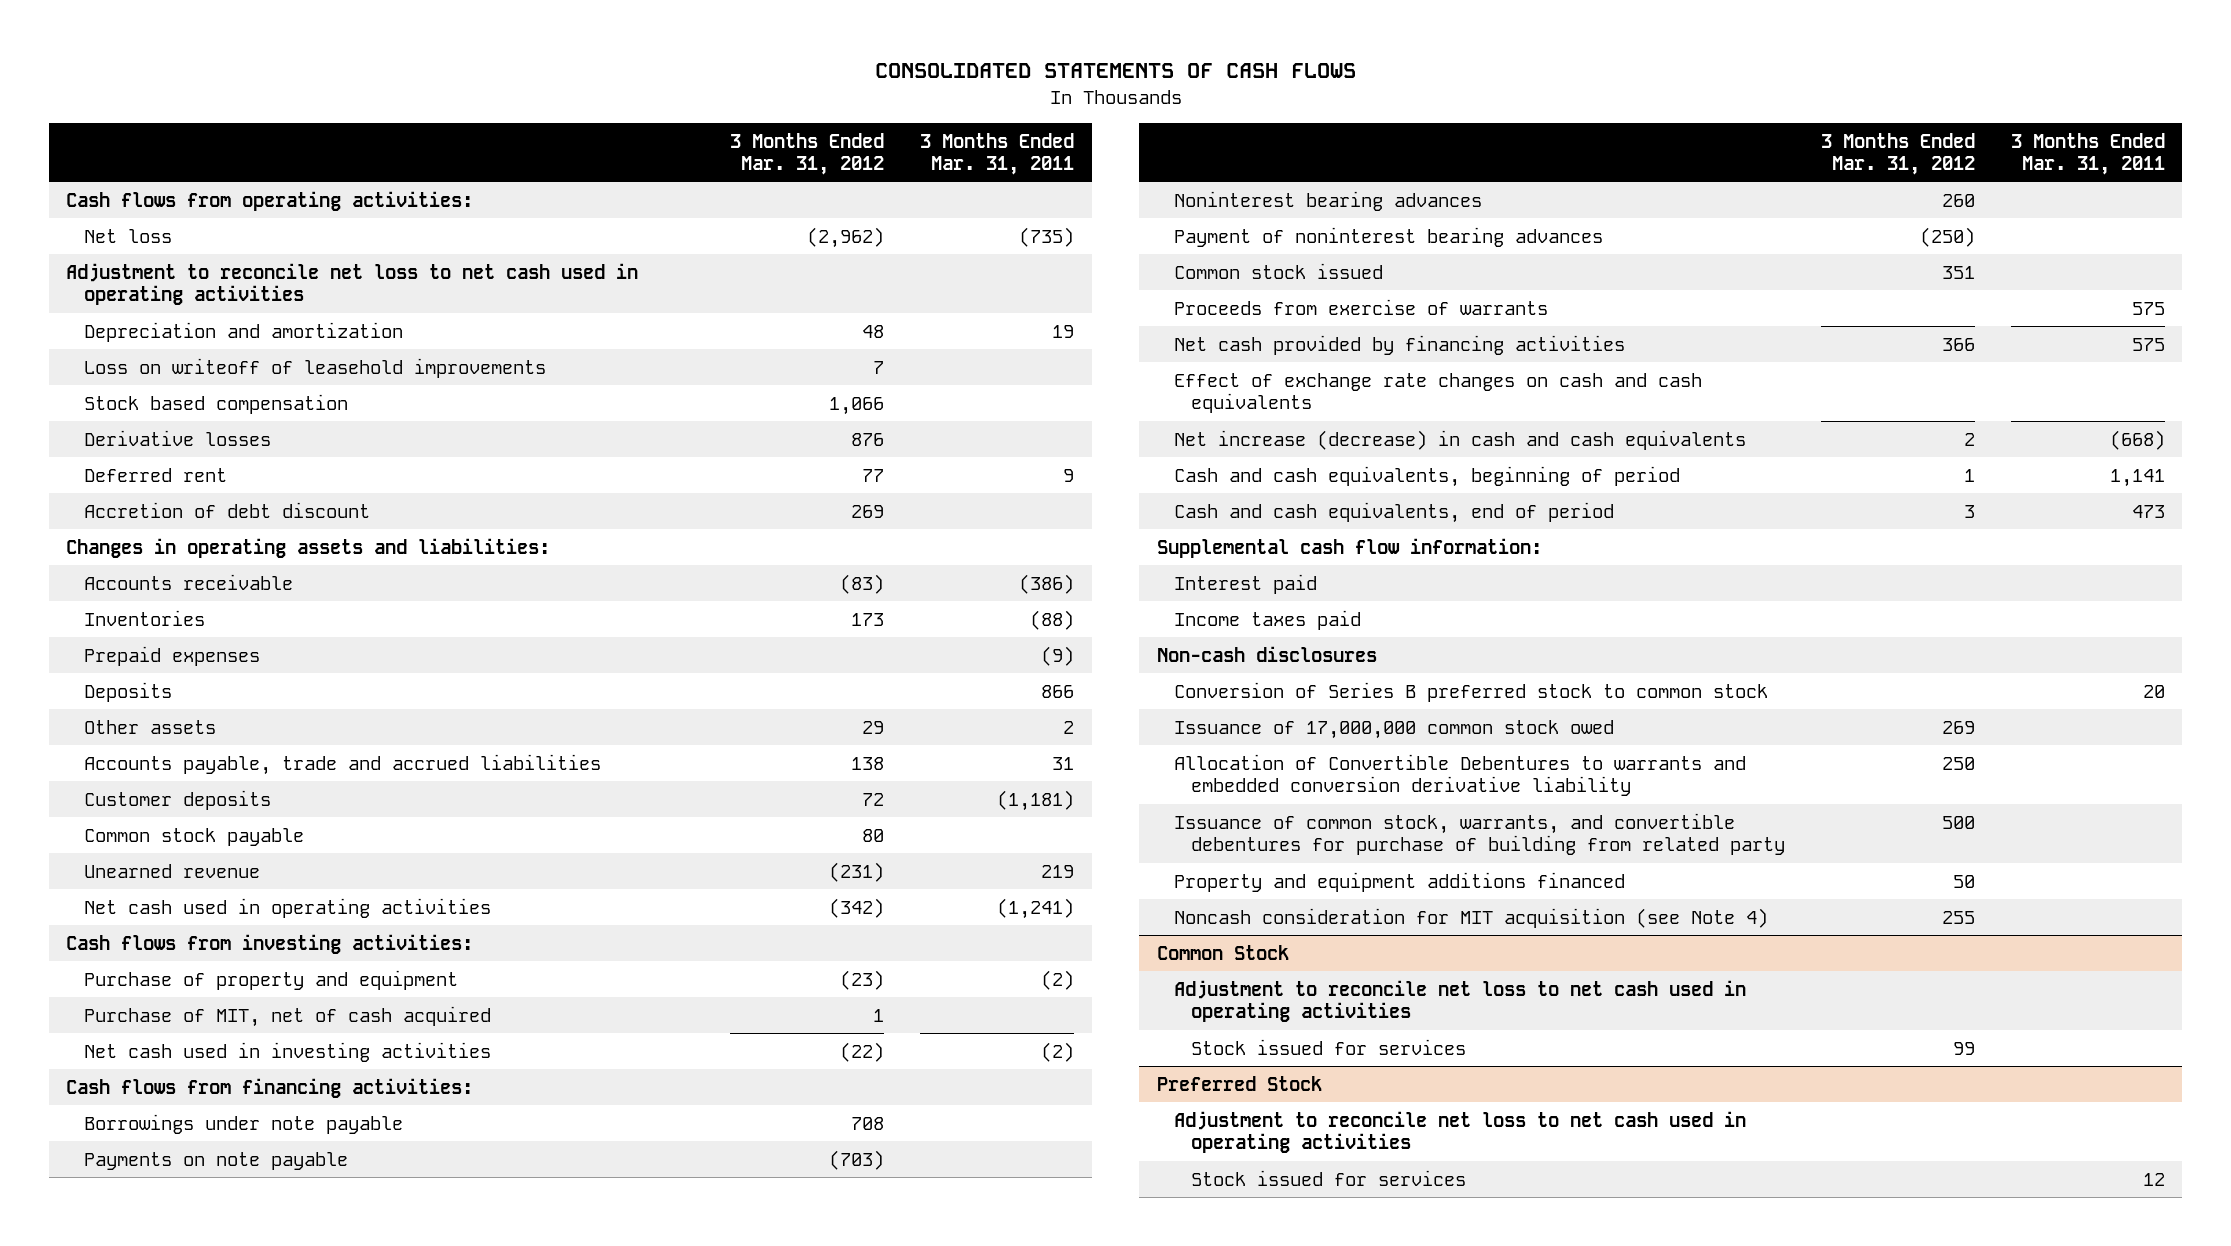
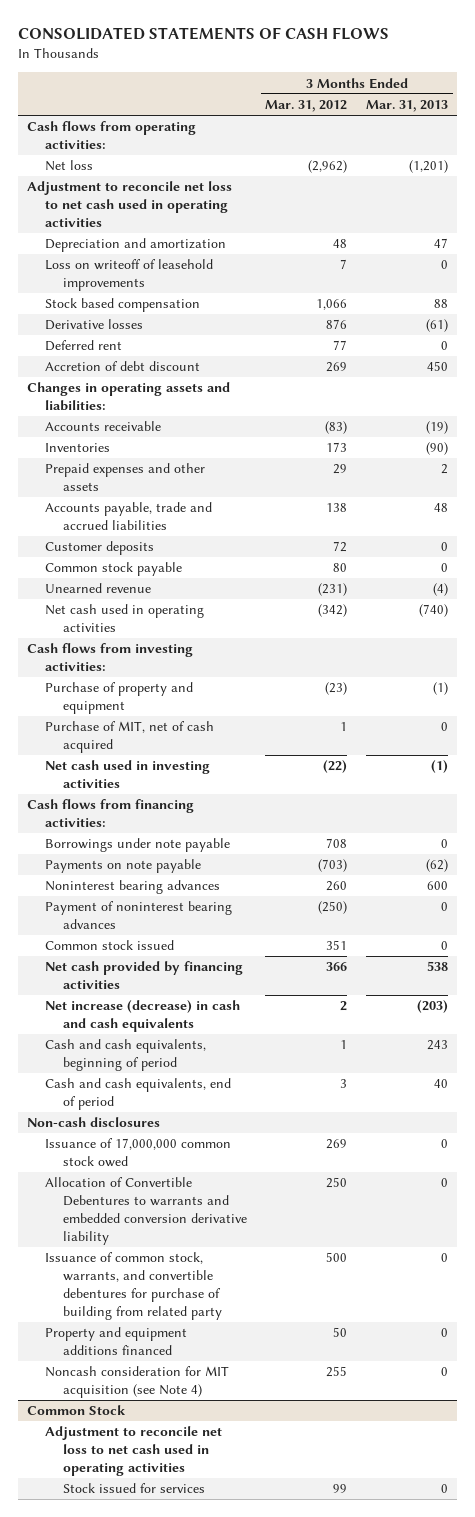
- | 3 Months Ended Mar. 31, 2012 | 3 Months Ended Mar. 31, 2011
+ | 3 Months Ended Mar. 31, 2012 | 3 Months Ended Mar. 31, 2013
- Prepaid expenses | | (9)
- Deposits | | 866
- Other assets | 29 | 2
+ Prepaid expenses and other assets | 29 | 2
- Proceeds from exercise of warrants | | 575
- Effect of exchange rate changes on cash and cash equivalents
- Supplemental cash flow information:
- Interest paid
- Income taxes paid
- Conversion of Series B preferred stock to common stock | | 20
- Preferred Stock
- Adjustment to reconcile net loss to net cash used in operating activities
- Stock issued for services | | 12

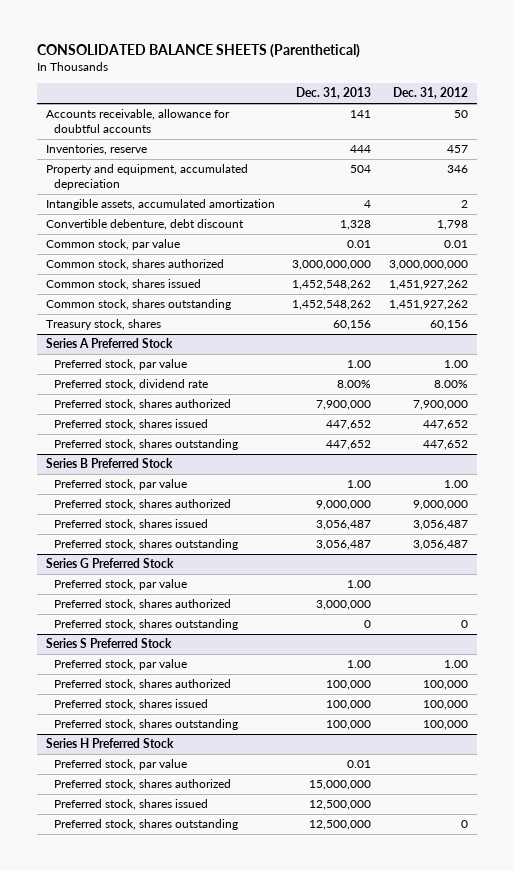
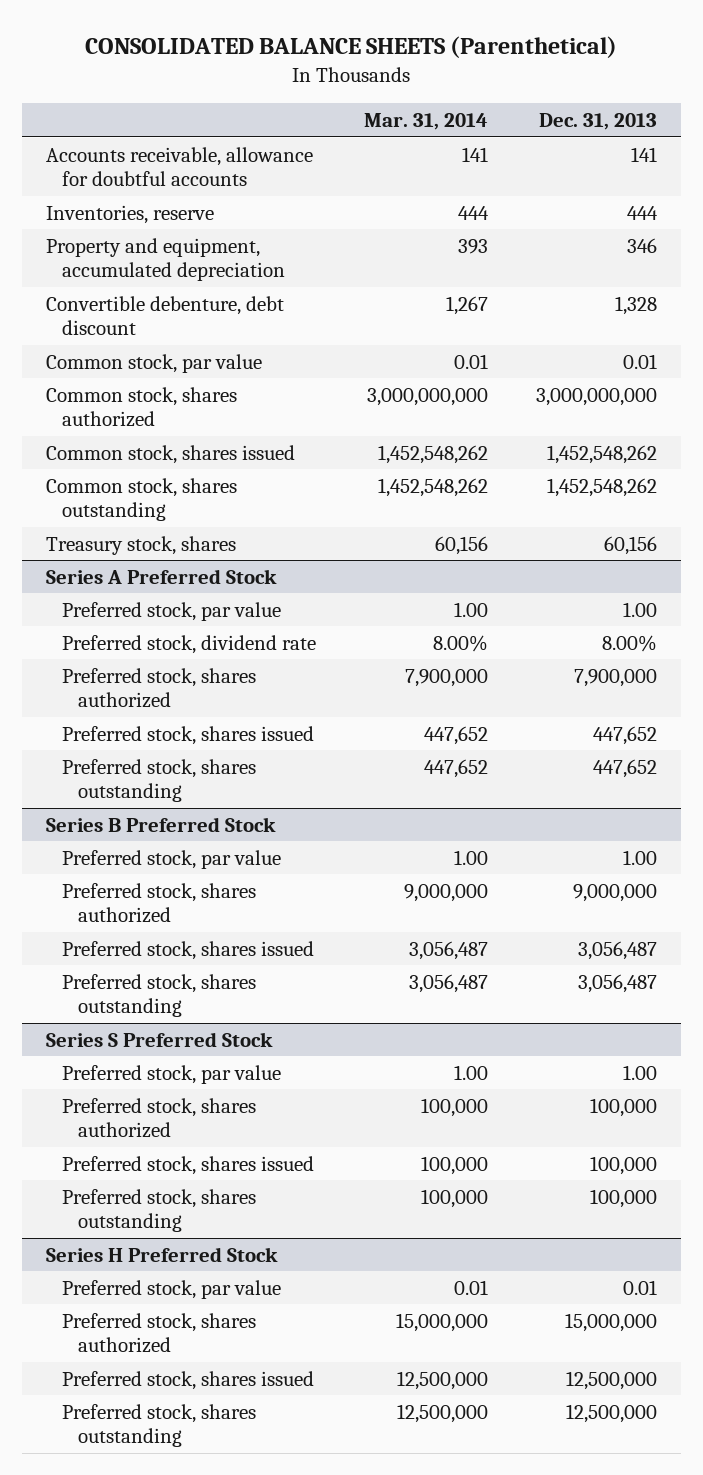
- | Dec. 31, 2013 | Dec. 31, 2012
+ | Mar. 31, 2014 | Dec. 31, 2013
- Property and equipment, accumulated depreciation | 504 | 346
- Intangible assets, accumulated amortization | 4 | 2
+ Property and equipment, accumulated depreciation | 393 | 346
- Series G Preferred Stock
- Preferred stock, par value | 1.00 |
- Preferred stock, shares authorized | 3,000,000 |
- Preferred stock, shares outstanding | 0 | 0

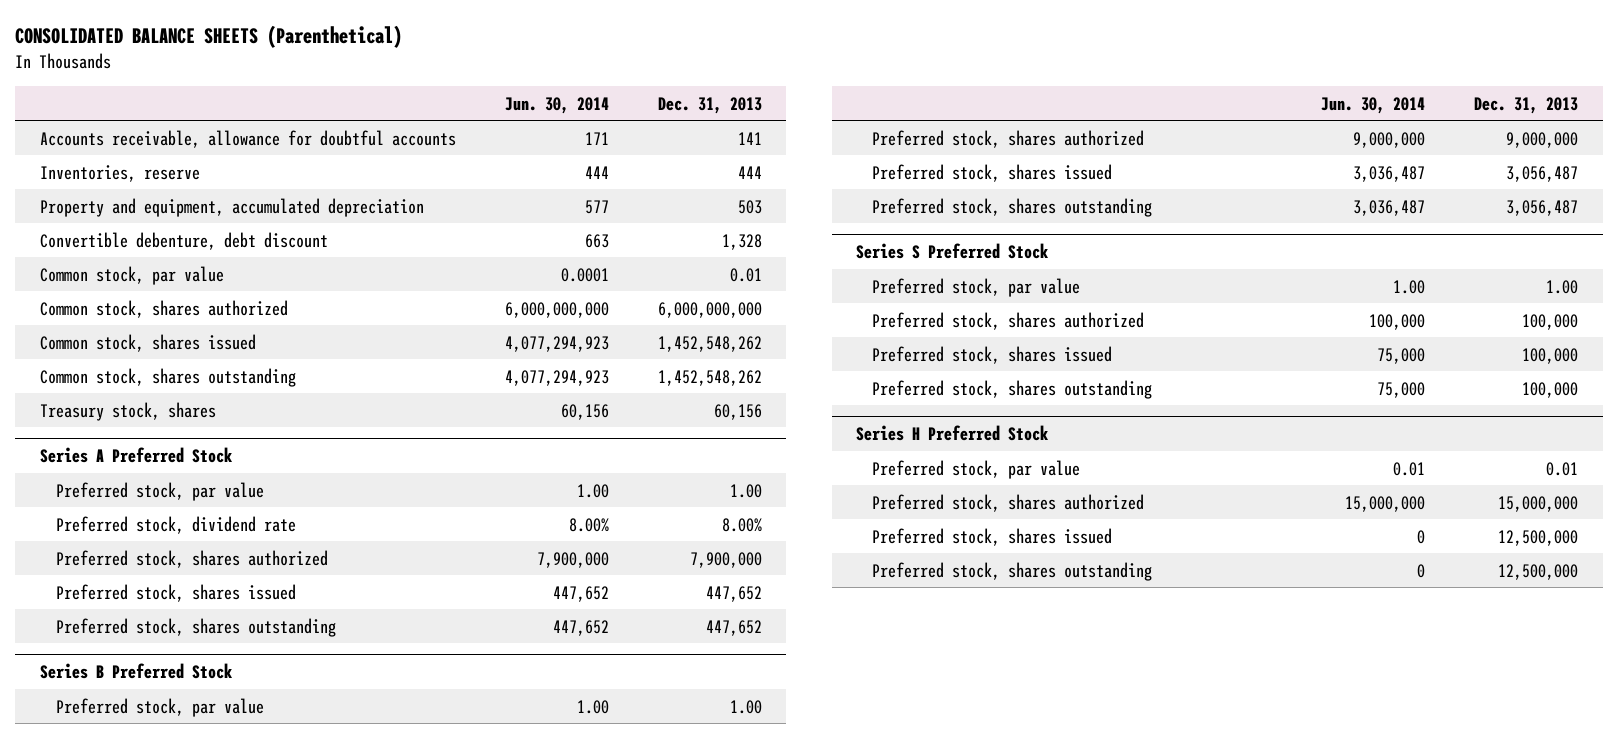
- | Mar. 31, 2014 | Dec. 31, 2013
+ | Jun. 30, 2014 | Dec. 31, 2013
- Property and equipment, accumulated depreciation | 393 | 346
+ Property and equipment, accumulated depreciation | 577 | 503
- Common stock, shares authorized | 3,000,000,000 | 3,000,000,000
+ Common stock, shares authorized | 6,000,000,000 | 6,000,000,000

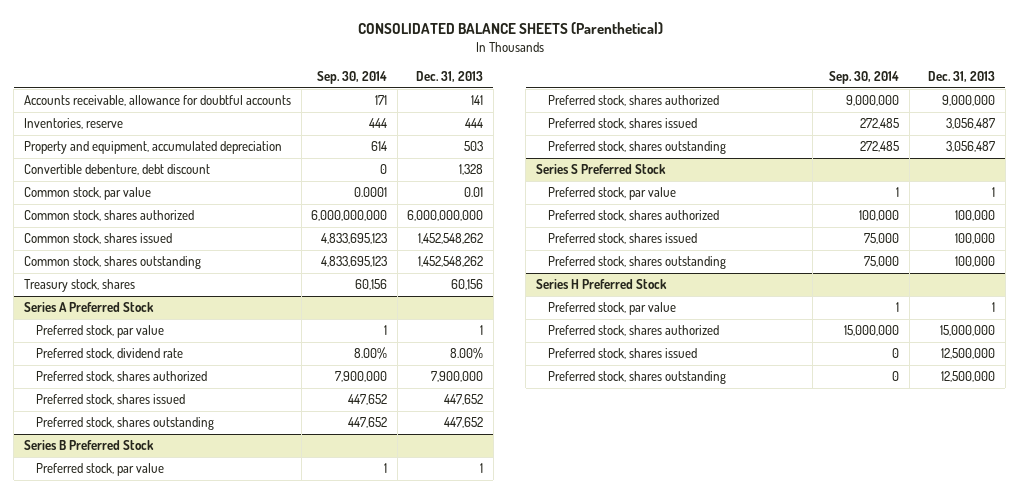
- | Jun. 30, 2014 | Dec. 31, 2013
+ | Sep. 30, 2014 | Dec. 31, 2013
@ Series A Preferred Stock
- Preferred stock, par value | 1.00 | 1.00
+ Preferred stock, par value | 1 | 1
@ Series B Preferred Stock
- Preferred stock, par value | 1.00 | 1.00
+ Preferred stock, par value | 1 | 1
@ Series S Preferred Stock
- Preferred stock, par value | 1.00 | 1.00
+ Preferred stock, par value | 1 | 1
@ Series H Preferred Stock
- Preferred stock, par value | 0.01 | 0.01
+ Preferred stock, par value | 1 | 1

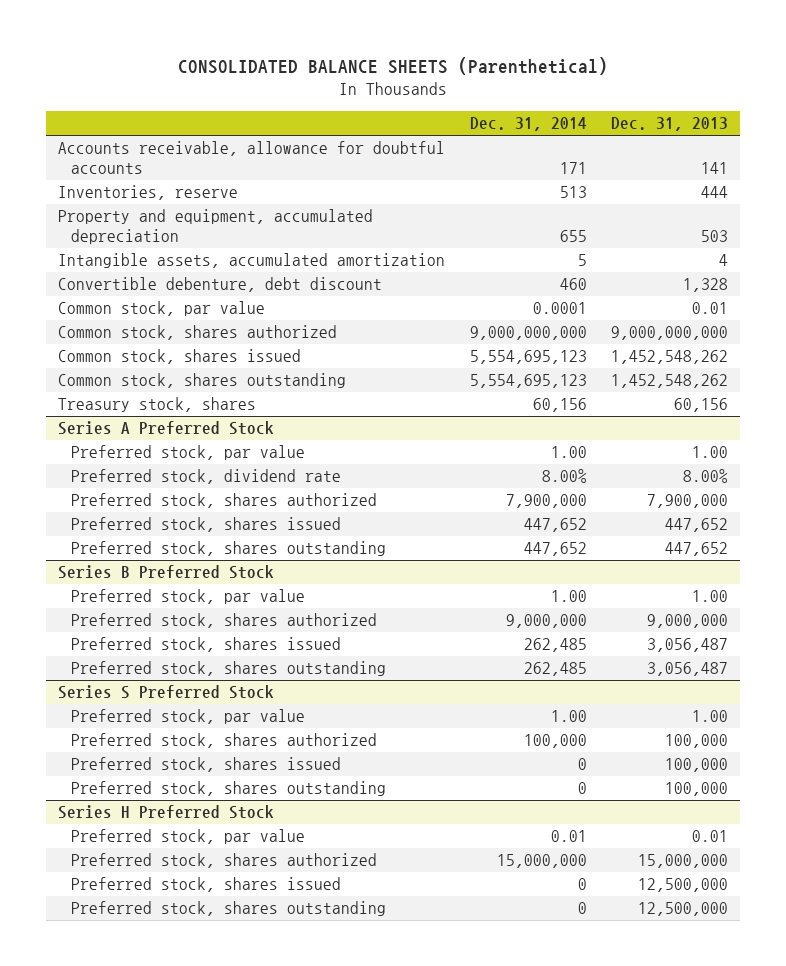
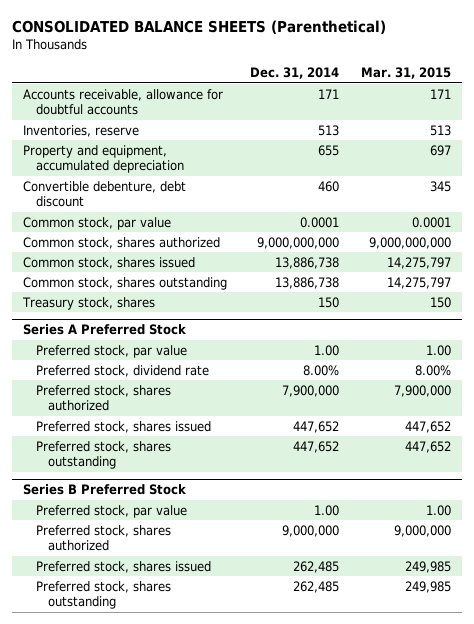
- | Dec. 31, 2014 | Dec. 31, 2013
+ | Dec. 31, 2014 | Mar. 31, 2015
- Intangible assets, accumulated amortization | 5 | 4
- Common stock, shares issued | 5,554,695,123 | 1,452,548,262
- Common stock, shares outstanding | 5,554,695,123 | 1,452,548,262
- Treasury stock, shares | 60,156 | 60,156
+ Common stock, shares issued | 13,886,738 | 14,275,797
+ Common stock, shares outstanding | 13,886,738 | 14,275,797
+ Treasury stock, shares | 150 | 150
- Series S Preferred Stock
- Preferred stock, par value | 1.00 | 1.00
- Preferred stock, shares authorized | 100,000 | 100,000
- Preferred stock, shares issued | 0 | 100,000
- Preferred stock, shares outstanding | 0 | 100,000
- Series H Preferred Stock
- Preferred stock, par value | 0.01 | 0.01
- Preferred stock, shares authorized | 15,000,000 | 15,000,000
- Preferred stock, shares issued | 0 | 12,500,000
- Preferred stock, shares outstanding | 0 | 12,500,000

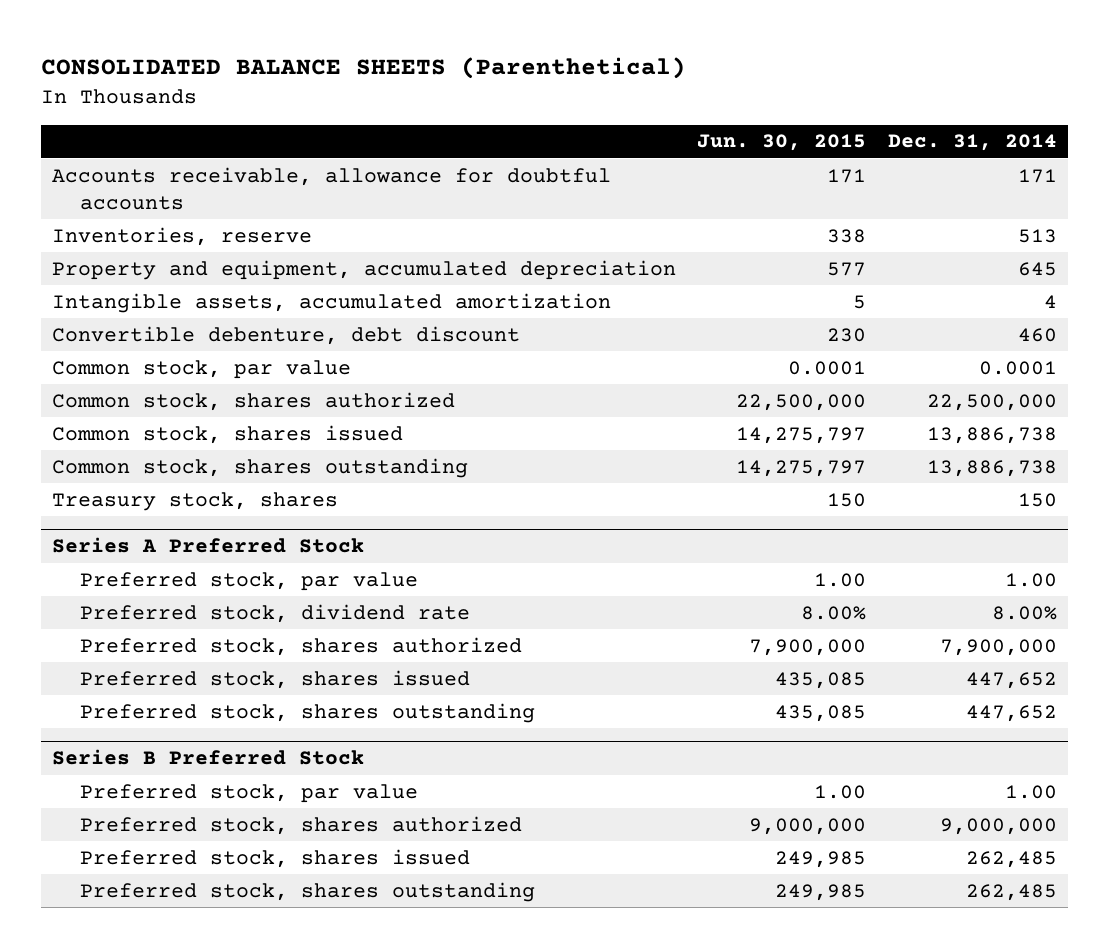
- | Dec. 31, 2014 | Mar. 31, 2015
+ | Jun. 30, 2015 | Dec. 31, 2014
- Property and equipment, accumulated depreciation | 655 | 697
+ Property and equipment, accumulated depreciation | 577 | 645
+ Intangible assets, accumulated amortization | 5 | 4
- Common stock, shares authorized | 9,000,000,000 | 9,000,000,000
+ Common stock, shares authorized | 22,500,000 | 22,500,000

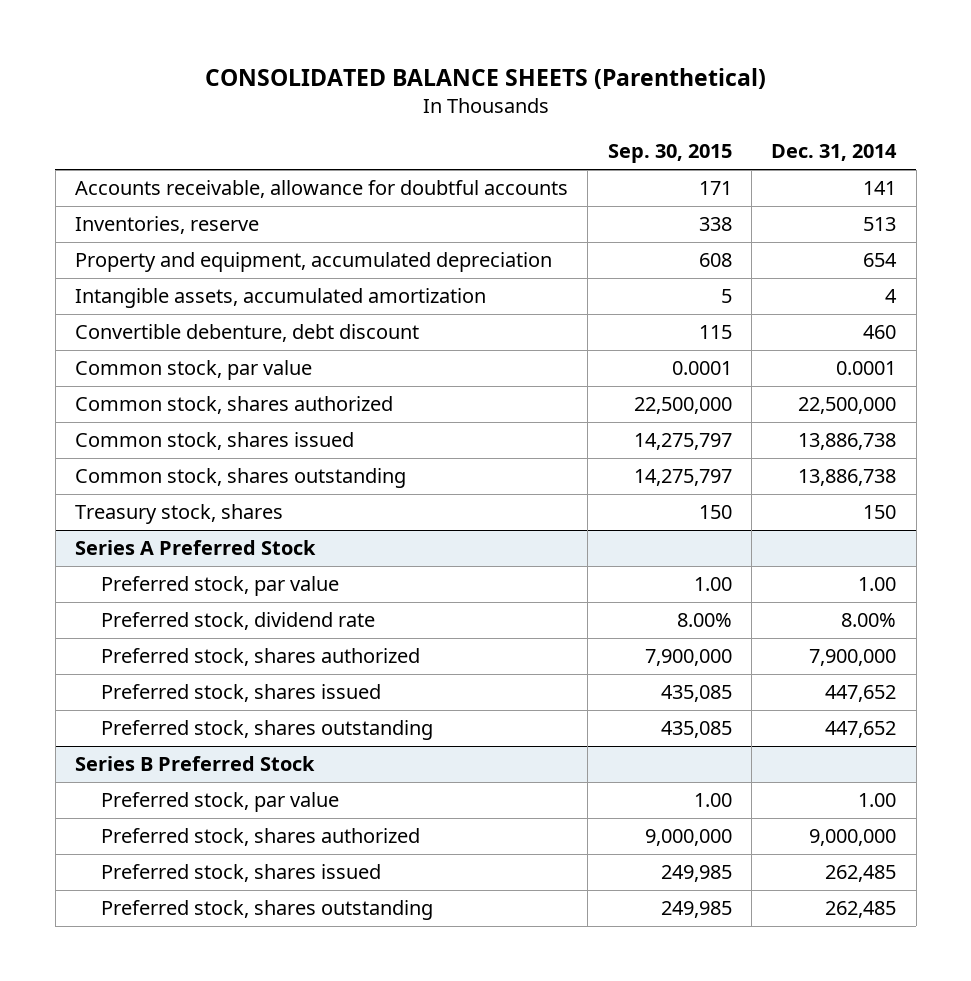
- | Jun. 30, 2015 | Dec. 31, 2014
+ | Sep. 30, 2015 | Dec. 31, 2014
- Accounts receivable, allowance for doubtful accounts | 171 | 171
+ Accounts receivable, allowance for doubtful accounts | 171 | 141
- Property and equipment, accumulated depreciation | 577 | 645
+ Property and equipment, accumulated depreciation | 608 | 654

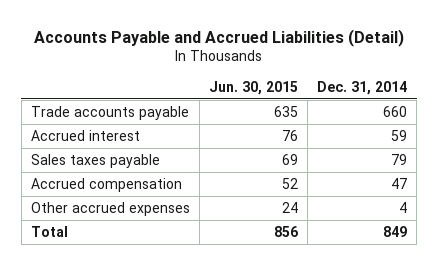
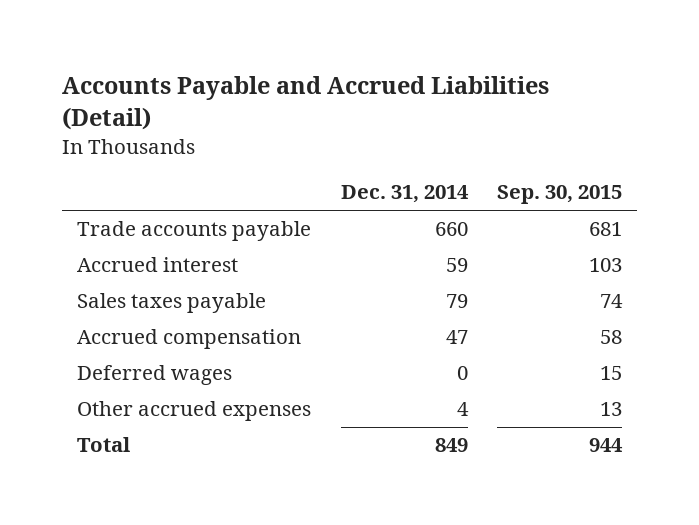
- | Jun. 30, 2015 | Dec. 31, 2014
+ | Dec. 31, 2014 | Sep. 30, 2015
+ Deferred wages | 0 | 15

